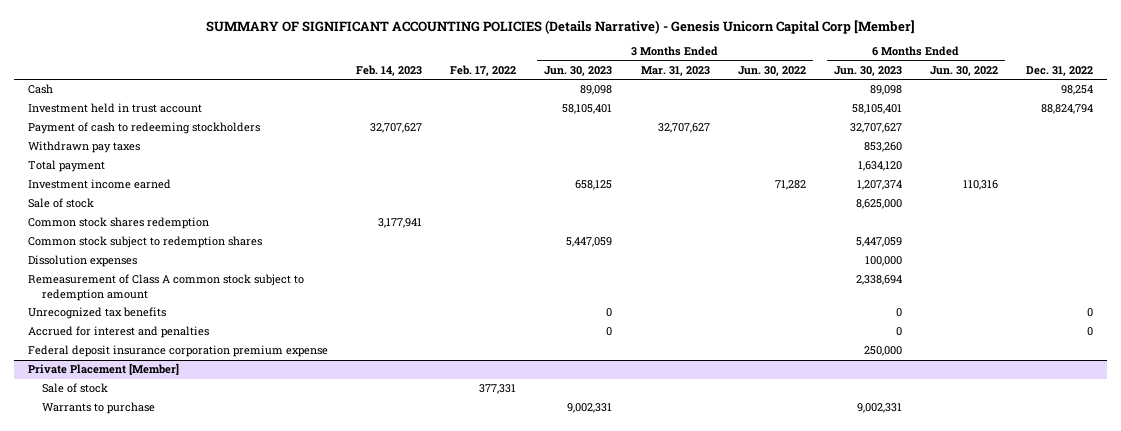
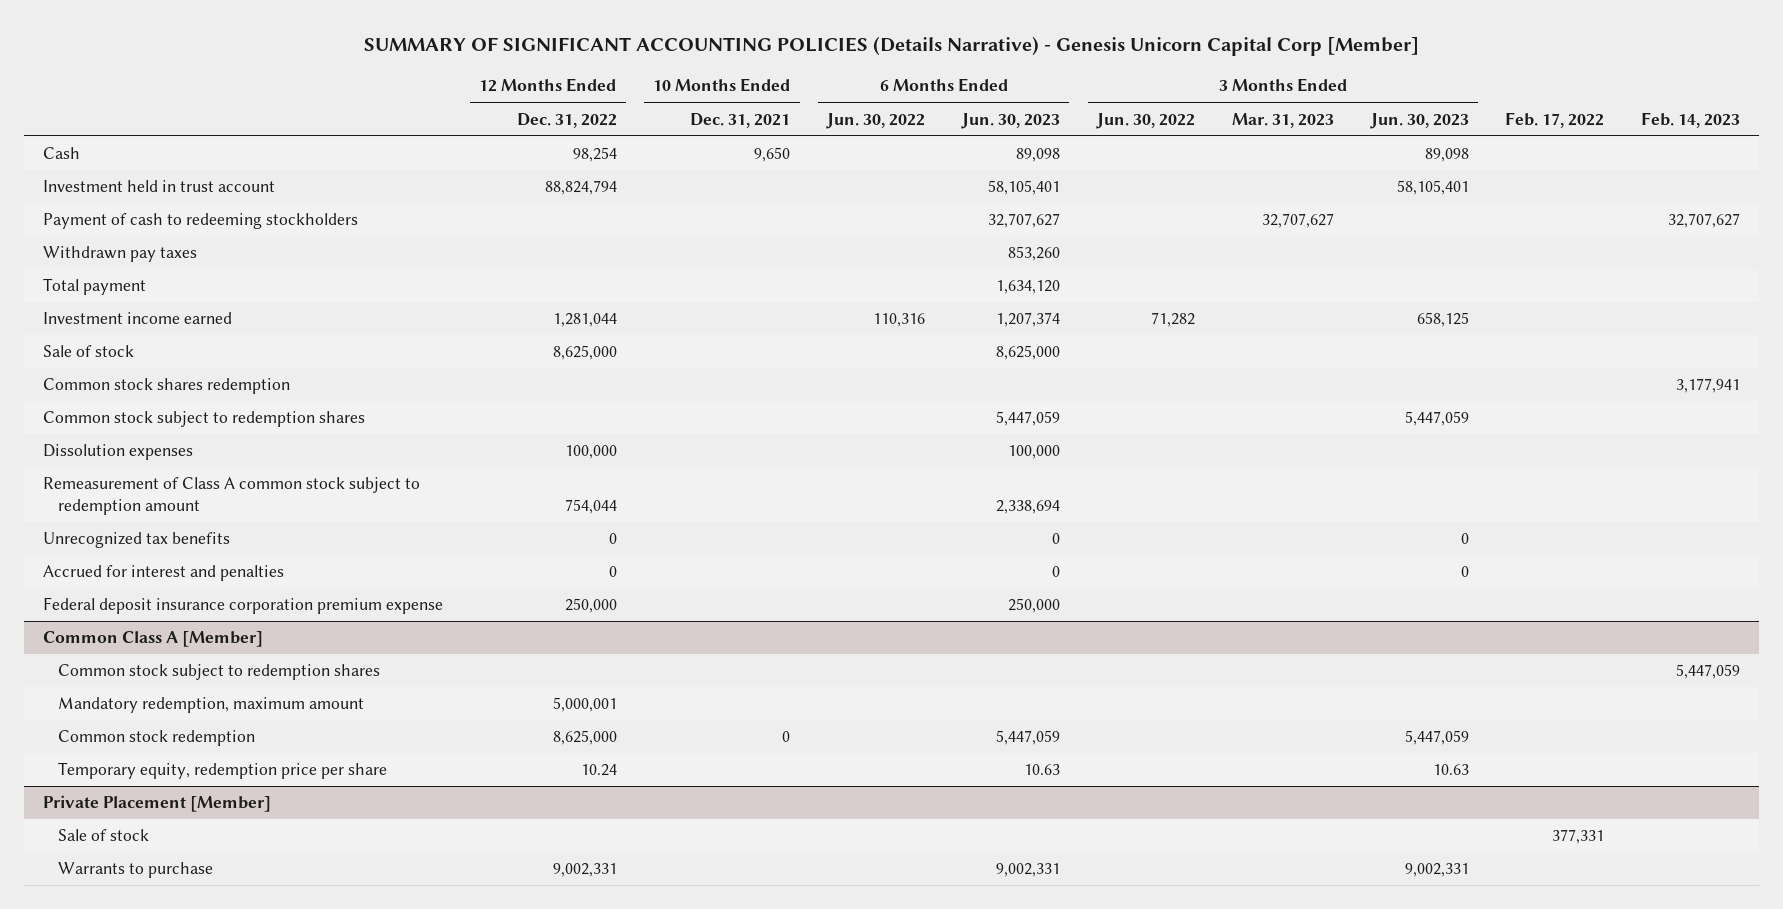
- | Feb. 14, 2023 | Feb. 17, 2022 | 3 Months Ended Jun. 30, 2023 | 3 Months Ended Mar. 31, 2023 | 3 Months Ended Jun. 30, 2022 | 6 Months Ended Jun. 30, 2023 | 6 Months Ended Jun. 30, 2022 | Dec. 31, 2022
+ | 12 Months Ended Dec. 31, 2022 | 10 Months Ended Dec. 31, 2021 | 6 Months Ended Jun. 30, 2022 | 6 Months Ended Jun. 30, 2023 | 3 Months Ended Jun. 30, 2022 | 3 Months Ended Mar. 31, 2023 | 3 Months Ended Jun. 30, 2023 | Feb. 17, 2022 | Feb. 14, 2023
+ Common Class A [Member]
+ Common stock subject to redemption shares | | | | | | | | | 5,447,059
+ Mandatory redemption, maximum amount | 5,000,001 | | | | | | | |
+ Common stock redemption | 8,625,000 | 0 | | 5,447,059 | | | 5,447,059 | |
+ Temporary equity, redemption price per share | 10.24 | | | 10.63 | | | 10.63 | |

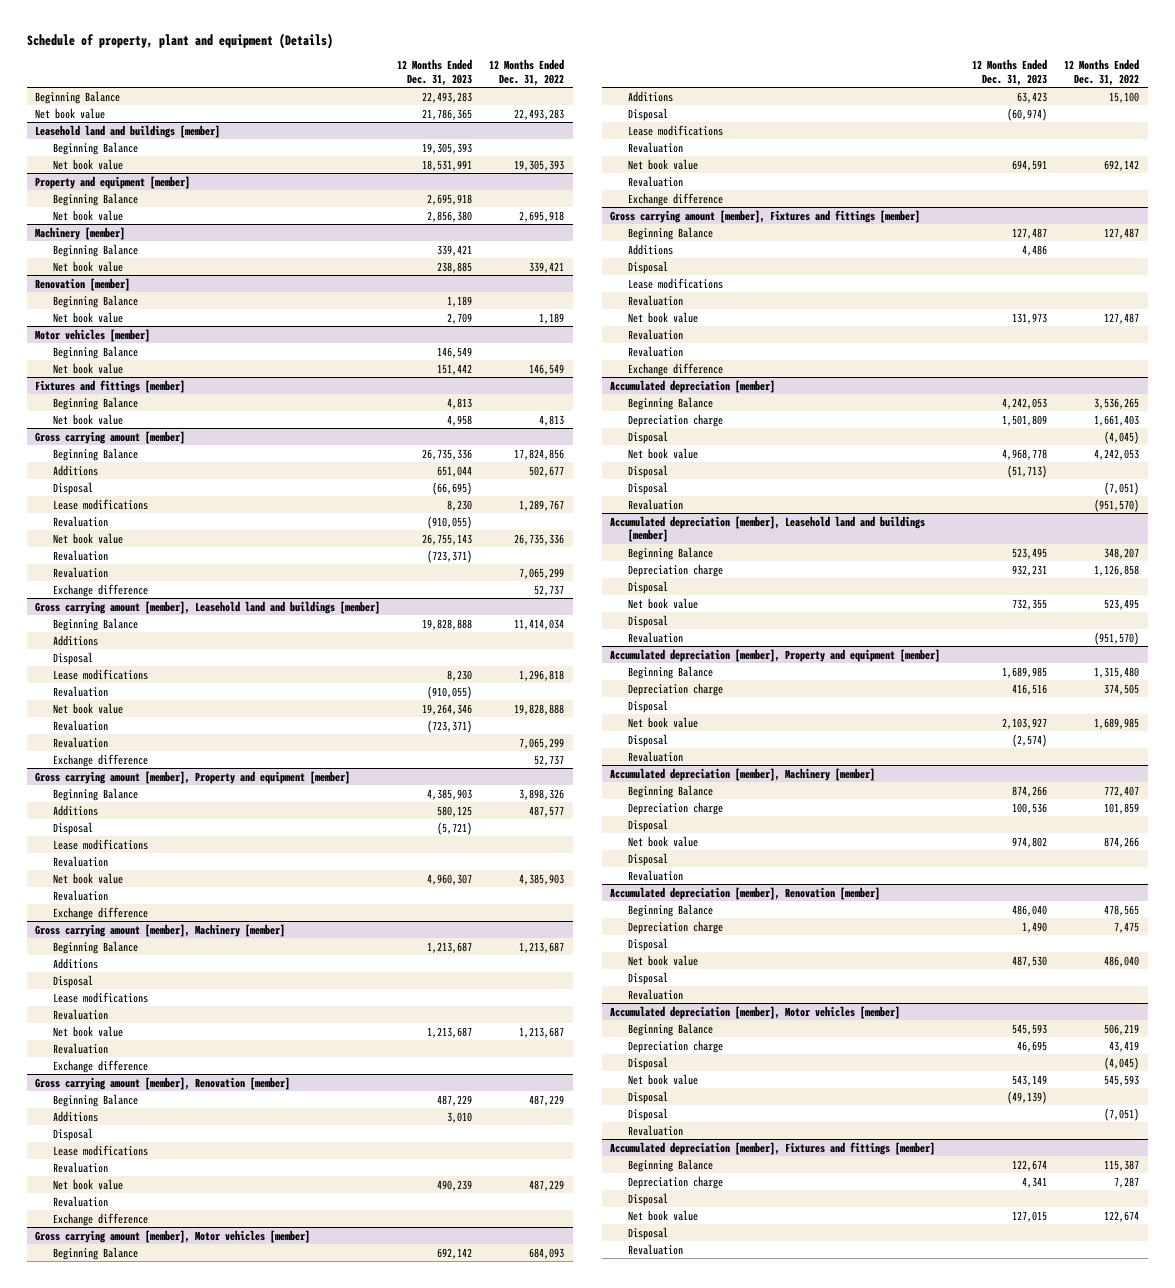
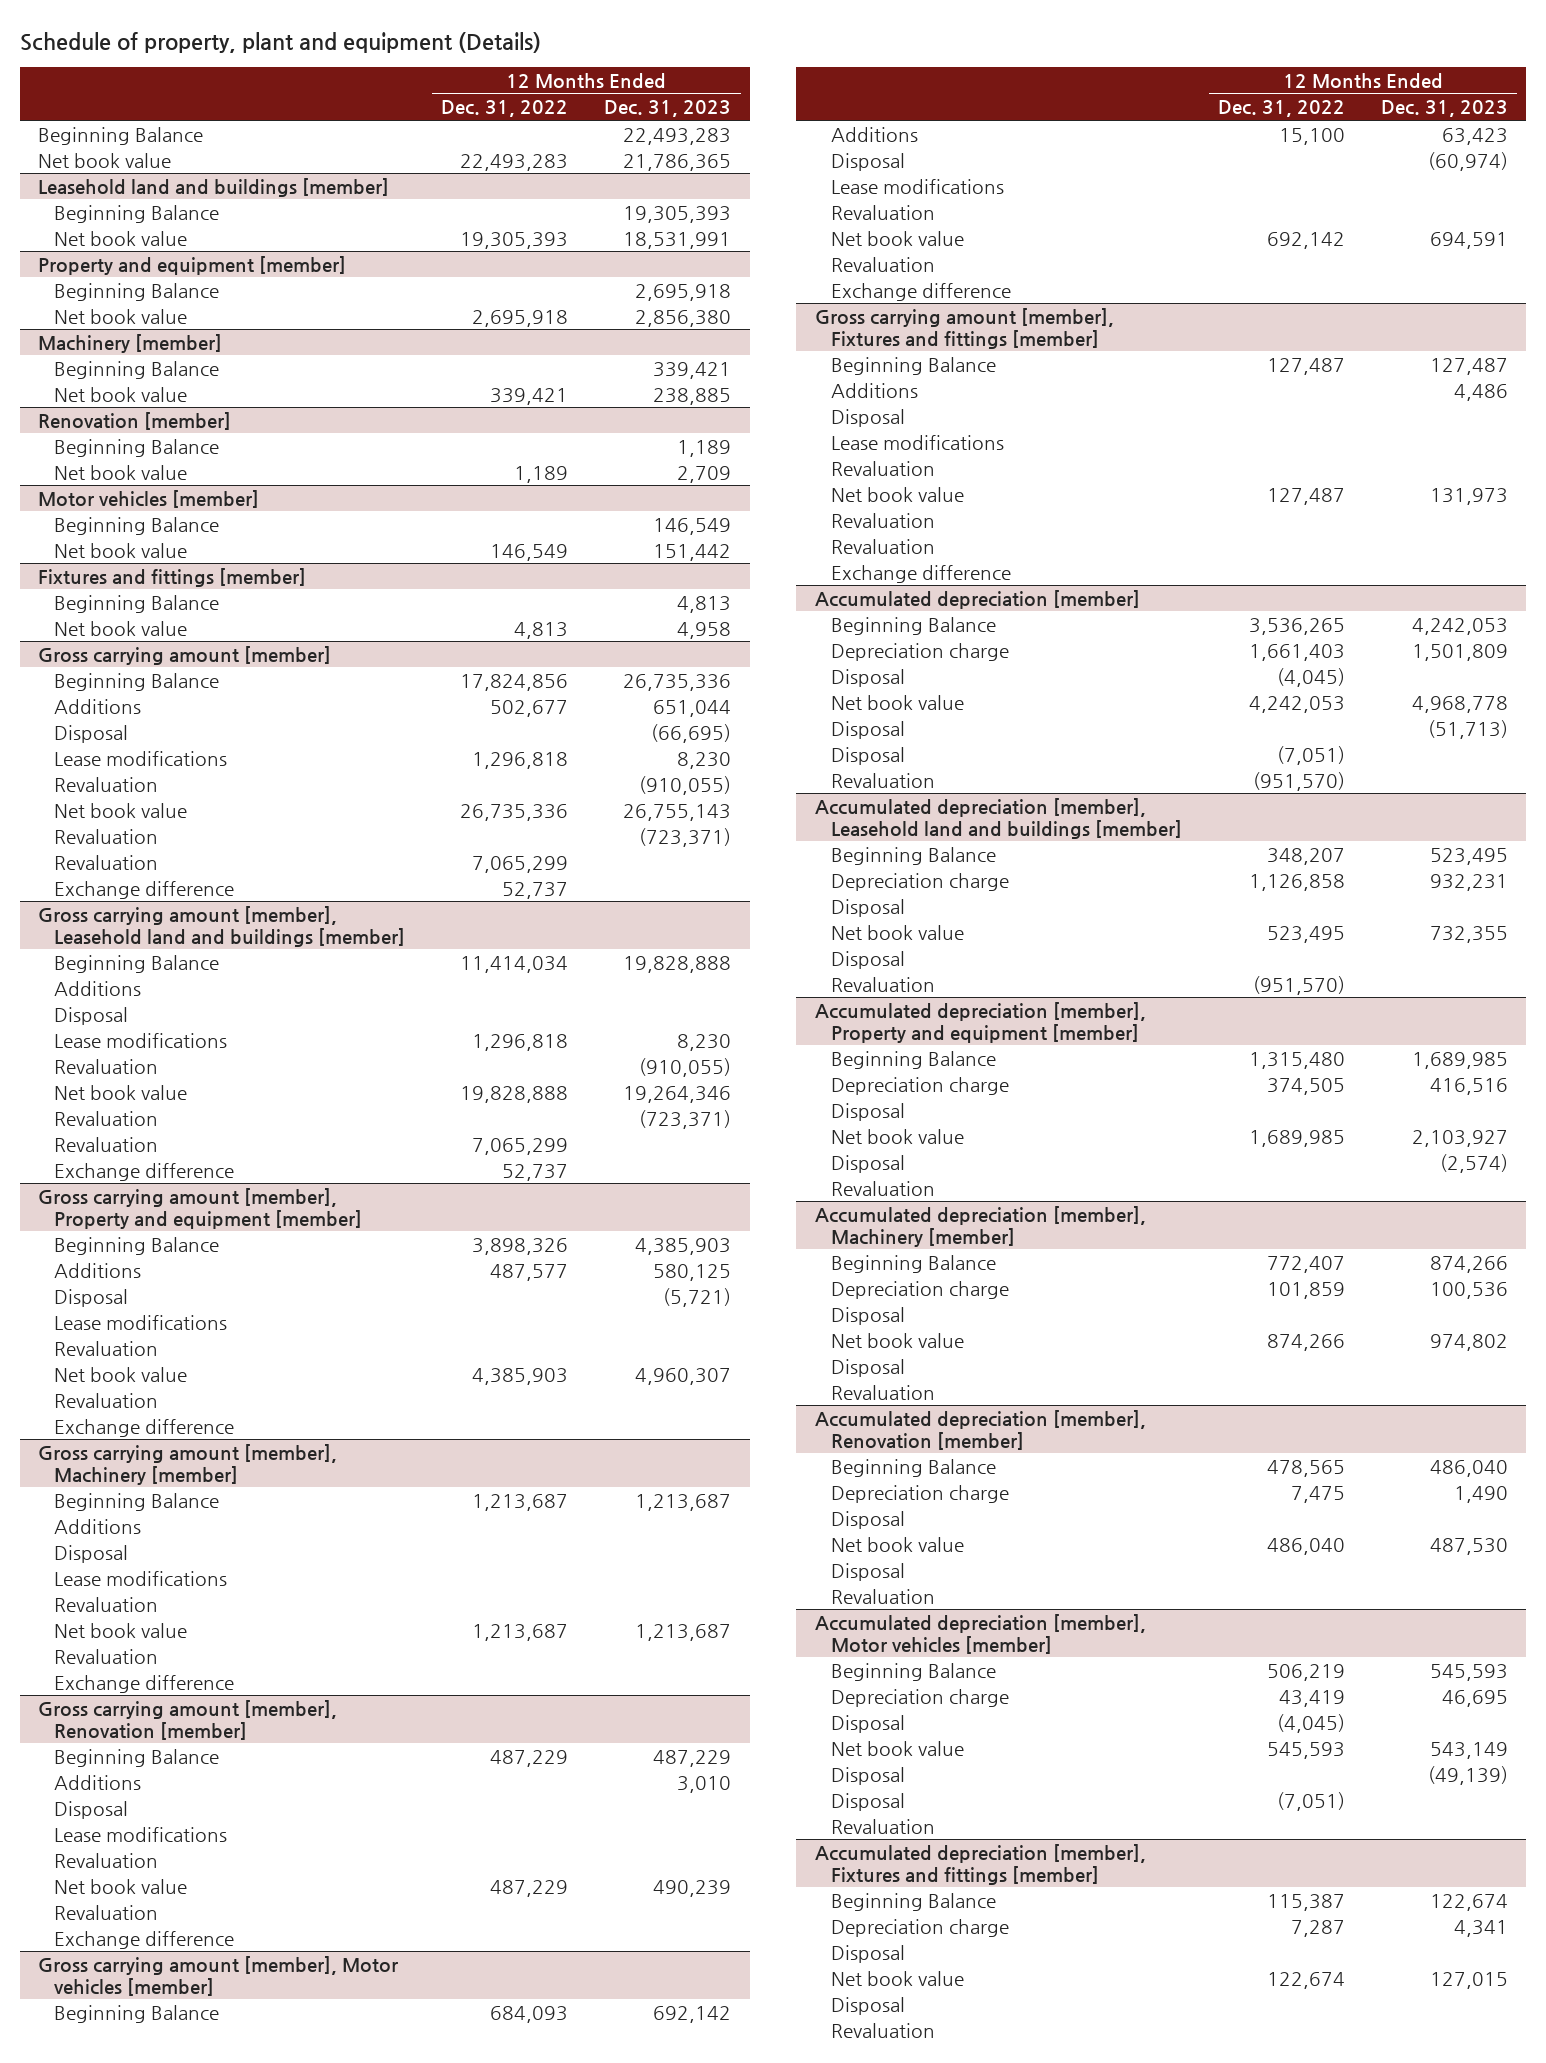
- | 12 Months Ended Dec. 31, 2023 | 12 Months Ended Dec. 31, 2022
+ | 12 Months Ended Dec. 31, 2022 | 12 Months Ended Dec. 31, 2023
@ Gross carrying amount [member]
- Lease modifications | 8,230 | 1,289,767
+ Lease modifications | 1,296,818 | 8,230

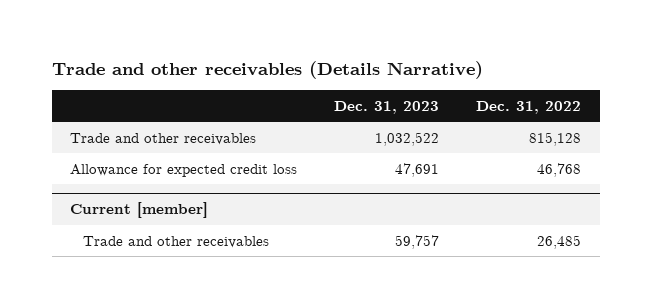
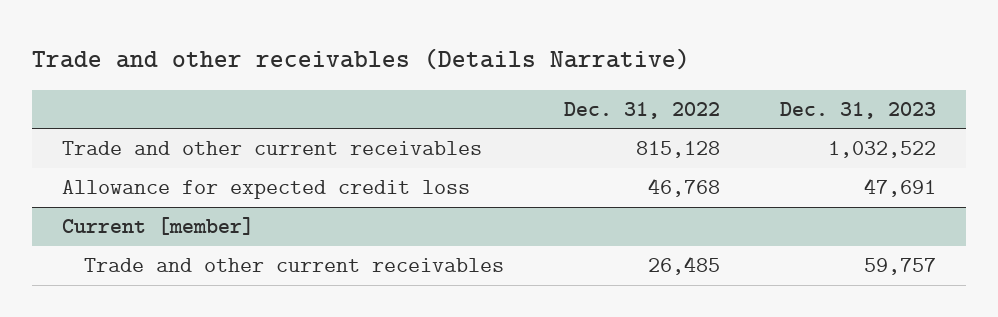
- | Dec. 31, 2023 | Dec. 31, 2022
+ | Dec. 31, 2022 | Dec. 31, 2023
- Trade and other receivables | 1,032,522 | 815,128
+ Trade and other current receivables | 815,128 | 1,032,522
@ Current [member]
- Trade and other receivables | 59,757 | 26,485
+ Trade and other current receivables | 26,485 | 59,757

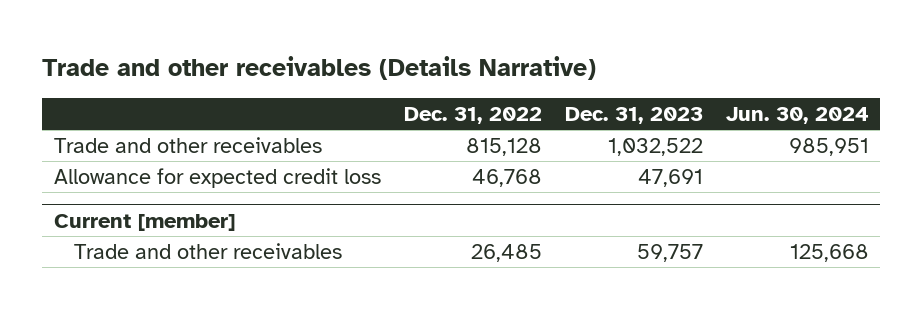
- | Dec. 31, 2022 | Dec. 31, 2023
+ | Dec. 31, 2022 | Dec. 31, 2023 | Jun. 30, 2024
- Trade and other current receivables | 815,128 | 1,032,522
+ Trade and other receivables | 815,128 | 1,032,522 | 985,951
@ Current [member]
- Trade and other current receivables | 26,485 | 59,757
+ Trade and other receivables | 26,485 | 59,757 | 125,668

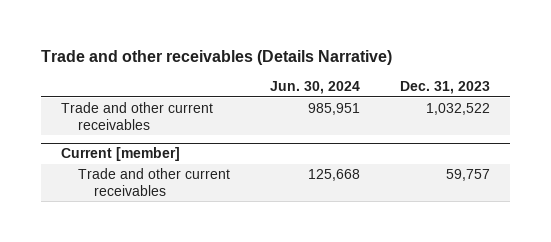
- | Dec. 31, 2022 | Dec. 31, 2023 | Jun. 30, 2024
+ | Jun. 30, 2024 | Dec. 31, 2023
- Trade and other receivables | 815,128 | 1,032,522 | 985,951
- Allowance for expected credit loss | 46,768 | 47,691 |
+ Trade and other current receivables | 985,951 | 1,032,522
@ Current [member]
- Trade and other receivables | 26,485 | 59,757 | 125,668
+ Trade and other current receivables | 125,668 | 59,757

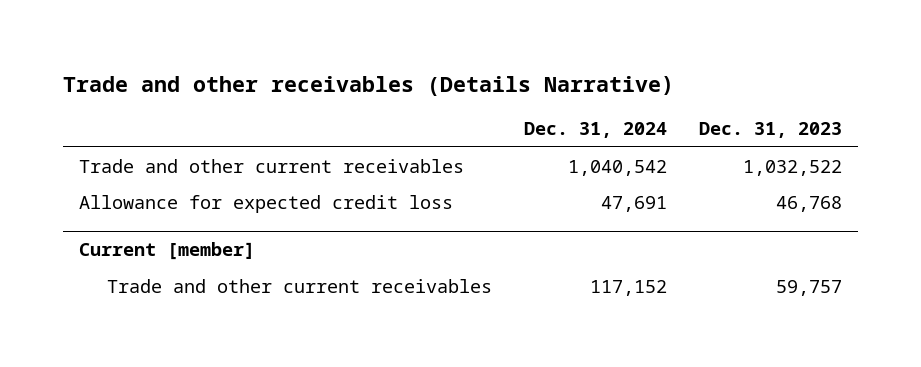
- | Jun. 30, 2024 | Dec. 31, 2023
+ | Dec. 31, 2024 | Dec. 31, 2023
+ Allowance for expected credit loss | 47,691 | 46,768

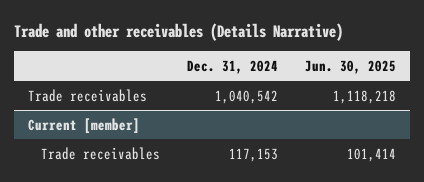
- | Dec. 31, 2024 | Dec. 31, 2023
+ | Dec. 31, 2024 | Jun. 30, 2025
- Trade and other current receivables | 1,040,542 | 1,032,522
- Allowance for expected credit loss | 47,691 | 46,768
+ Trade receivables | 1,040,542 | 1,118,218
@ Current [member]
- Trade and other current receivables | 117,152 | 59,757
+ Trade receivables | 117,153 | 101,414

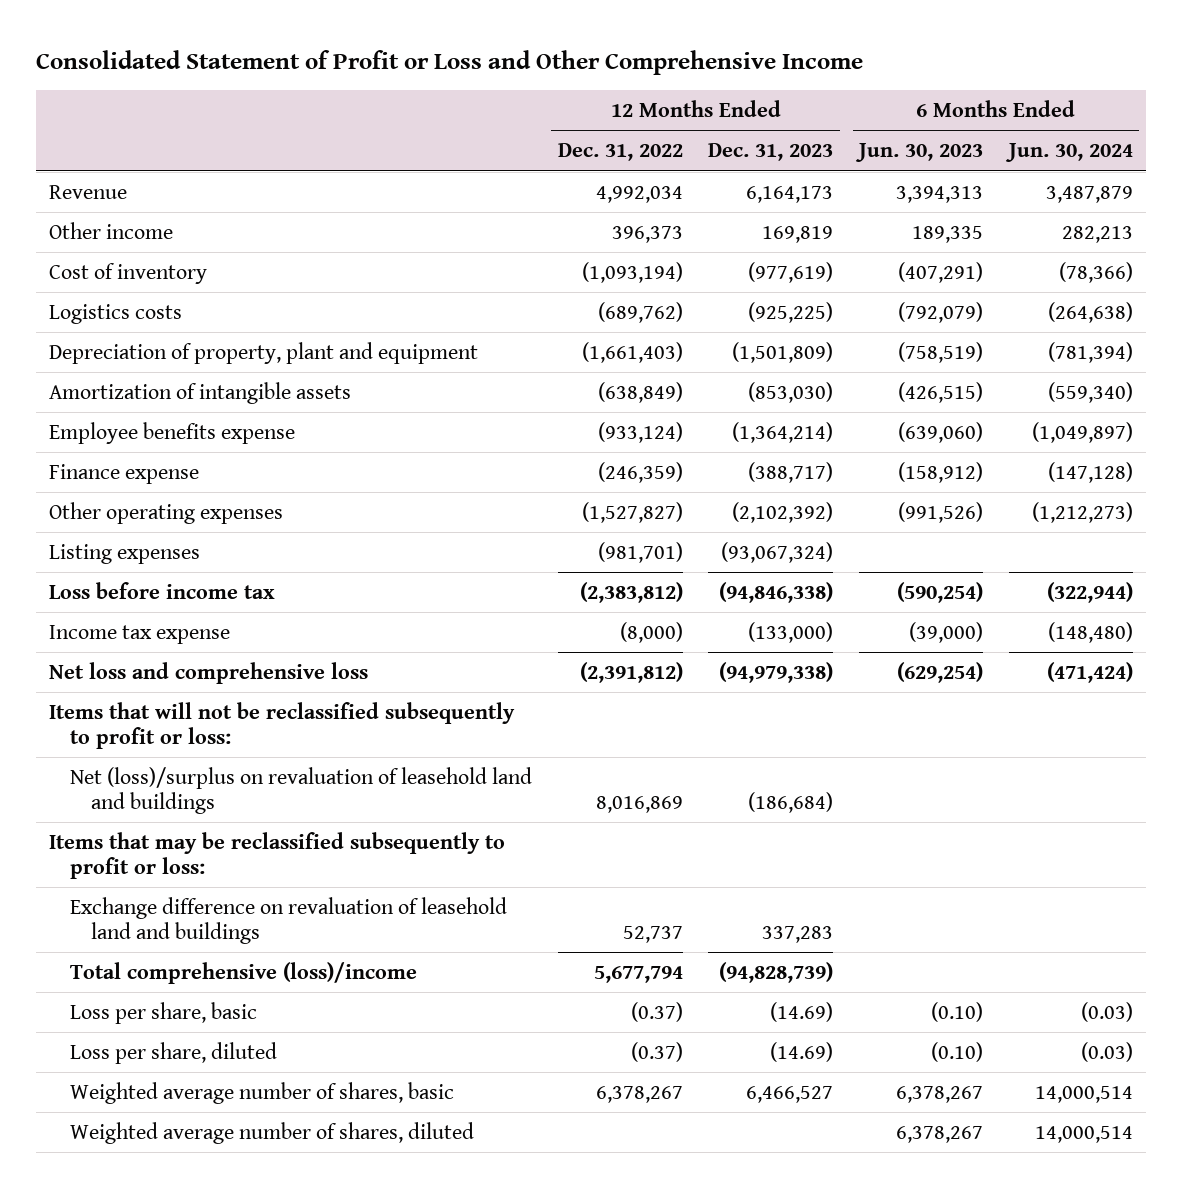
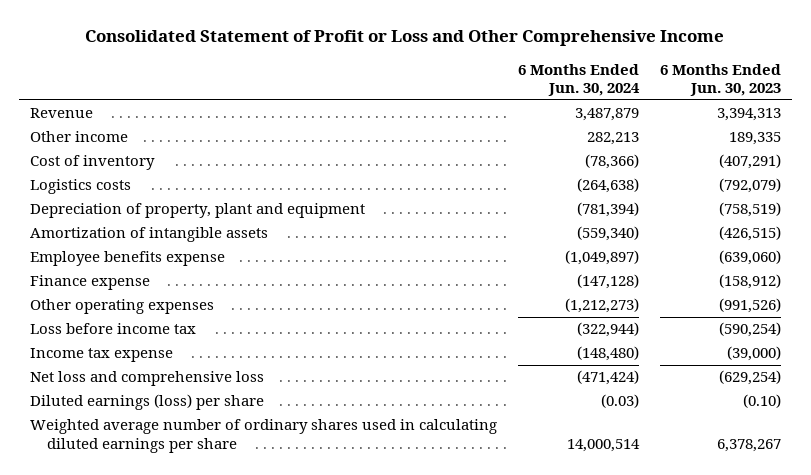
- | 12 Months Ended Dec. 31, 2022 | 12 Months Ended Dec. 31, 2023 | 6 Months Ended Jun. 30, 2023 | 6 Months Ended Jun. 30, 2024
+ | 6 Months Ended Jun. 30, 2024 | 6 Months Ended Jun. 30, 2023
- Listing expenses | (981,701) | (93,067,324) | |
- Items that will not be reclassified subsequently to profit or loss:
- Net (loss)/surplus on revaluation of leasehold land and buildings | 8,016,869 | (186,684) | |
- Items that may be reclassified subsequently to profit or loss:
- Exchange difference on revaluation of leasehold land and buildings | 52,737 | 337,283 | |
- Total comprehensive (loss)/income | 5,677,794 | (94,828,739) | |
- Loss per share, basic | (0.37) | (14.69) | (0.10) | (0.03)
- Loss per share, diluted | (0.37) | (14.69) | (0.10) | (0.03)
- Weighted average number of shares, basic | 6,378,267 | 6,466,527 | 6,378,267 | 14,000,514
- Weighted average number of shares, diluted | | | 6,378,267 | 14,000,514
+ Diluted earnings (loss) per share | (0.03) | (0.10)
+ Weighted average number of ordinary shares used in calculating diluted earnings per share | 14,000,514 | 6,378,267

